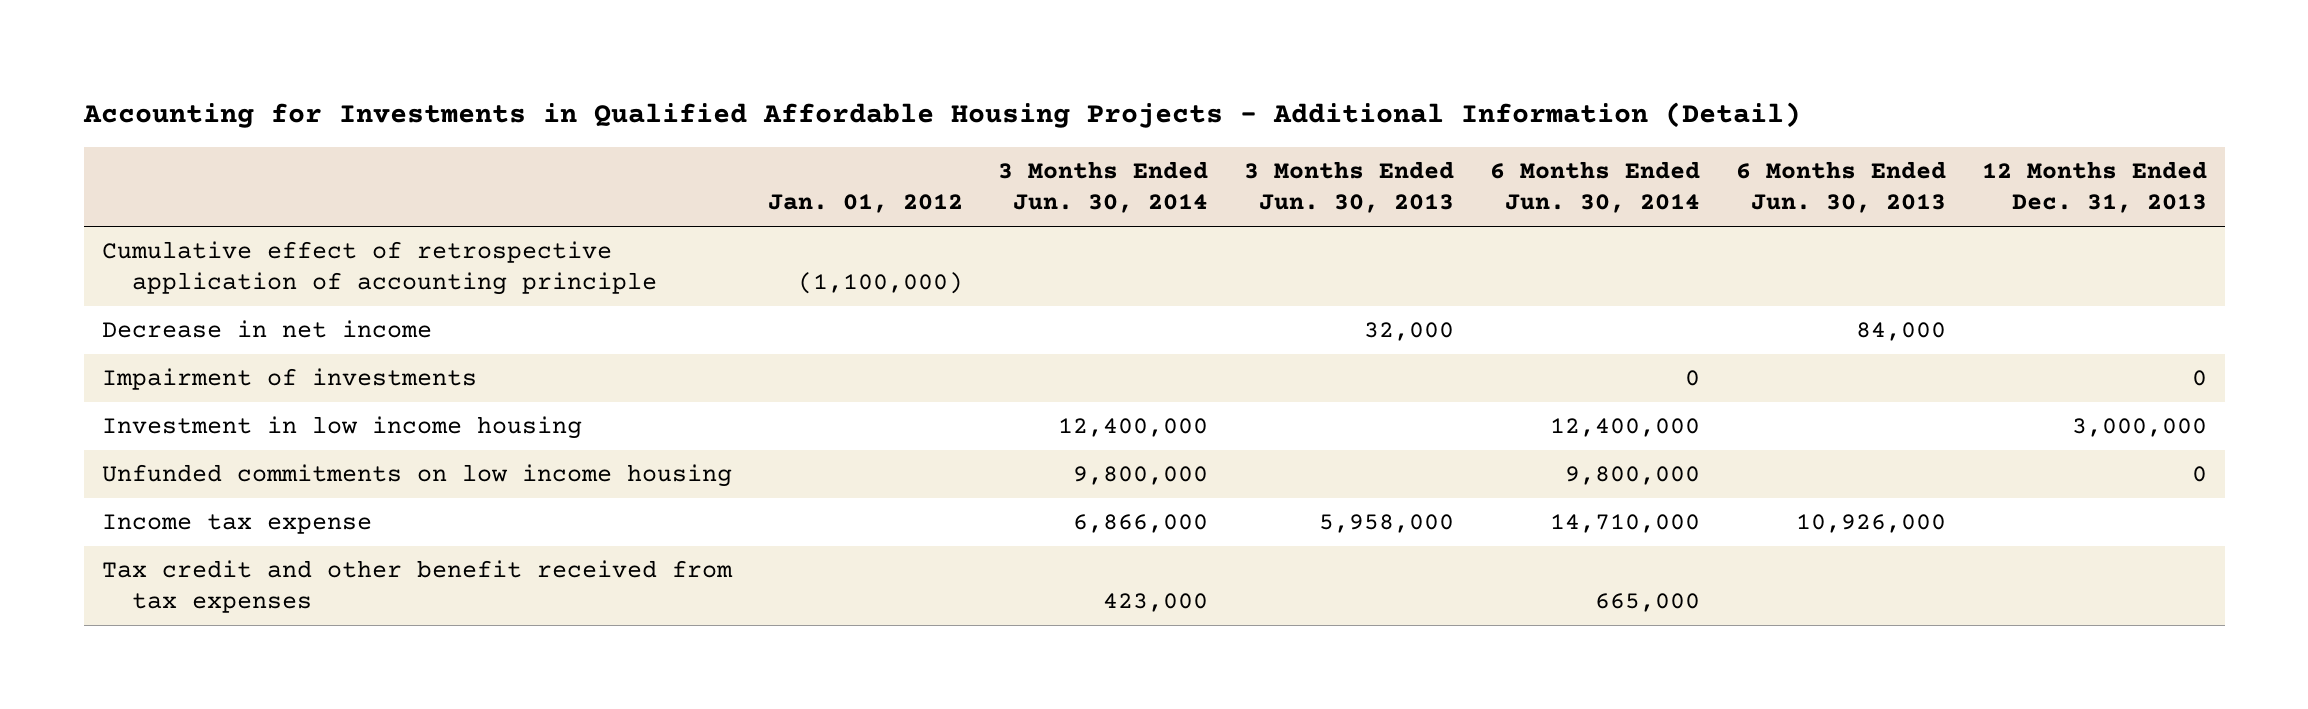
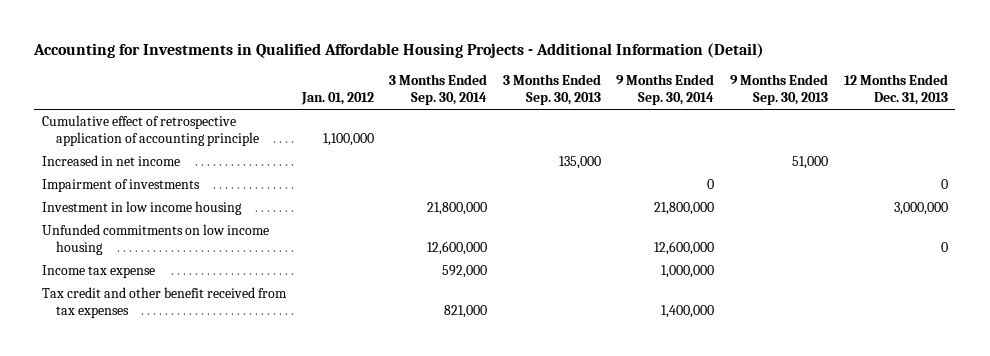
- | Jan. 01, 2012 | 3 Months Ended Jun. 30, 2014 | 3 Months Ended Jun. 30, 2013 | 6 Months Ended Jun. 30, 2014 | 6 Months Ended Jun. 30, 2013 | 12 Months Ended Dec. 31, 2013
+ | Jan. 01, 2012 | 3 Months Ended Sep. 30, 2014 | 3 Months Ended Sep. 30, 2013 | 9 Months Ended Sep. 30, 2014 | 9 Months Ended Sep. 30, 2013 | 12 Months Ended Dec. 31, 2013
- Cumulative effect of retrospective application of accounting principle | (1,100,000) | | | | |
- Decrease in net income | | | 32,000 | | 84,000 |
+ Cumulative effect of retrospective application of accounting principle | 1,100,000 | | | | |
+ Increased in net income | | | 135,000 | | 51,000 |

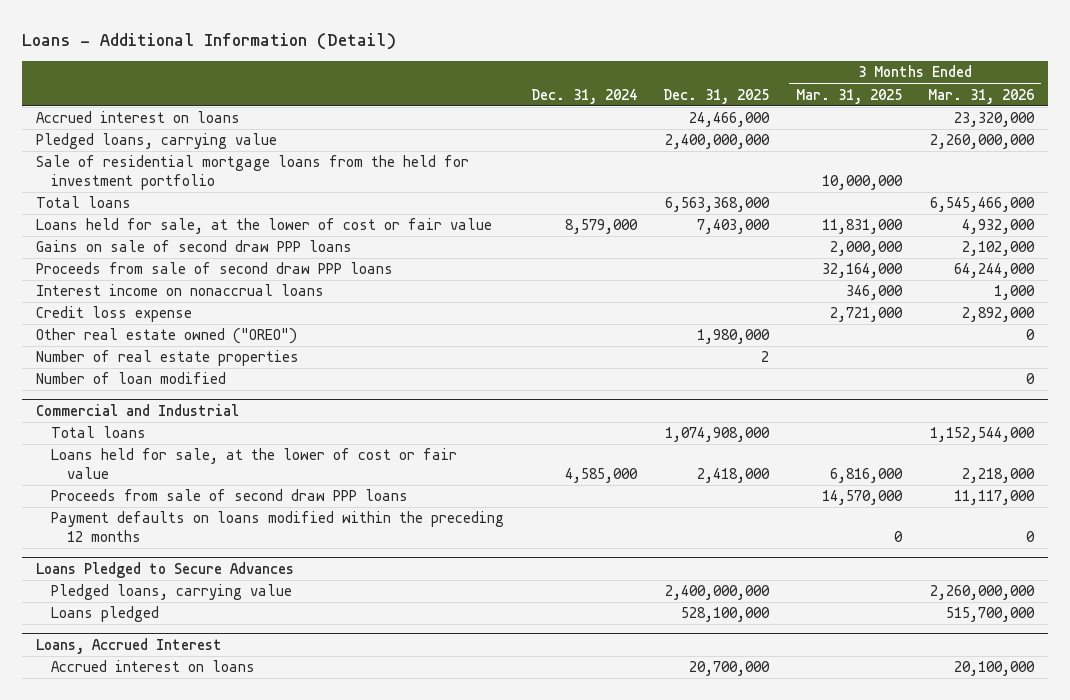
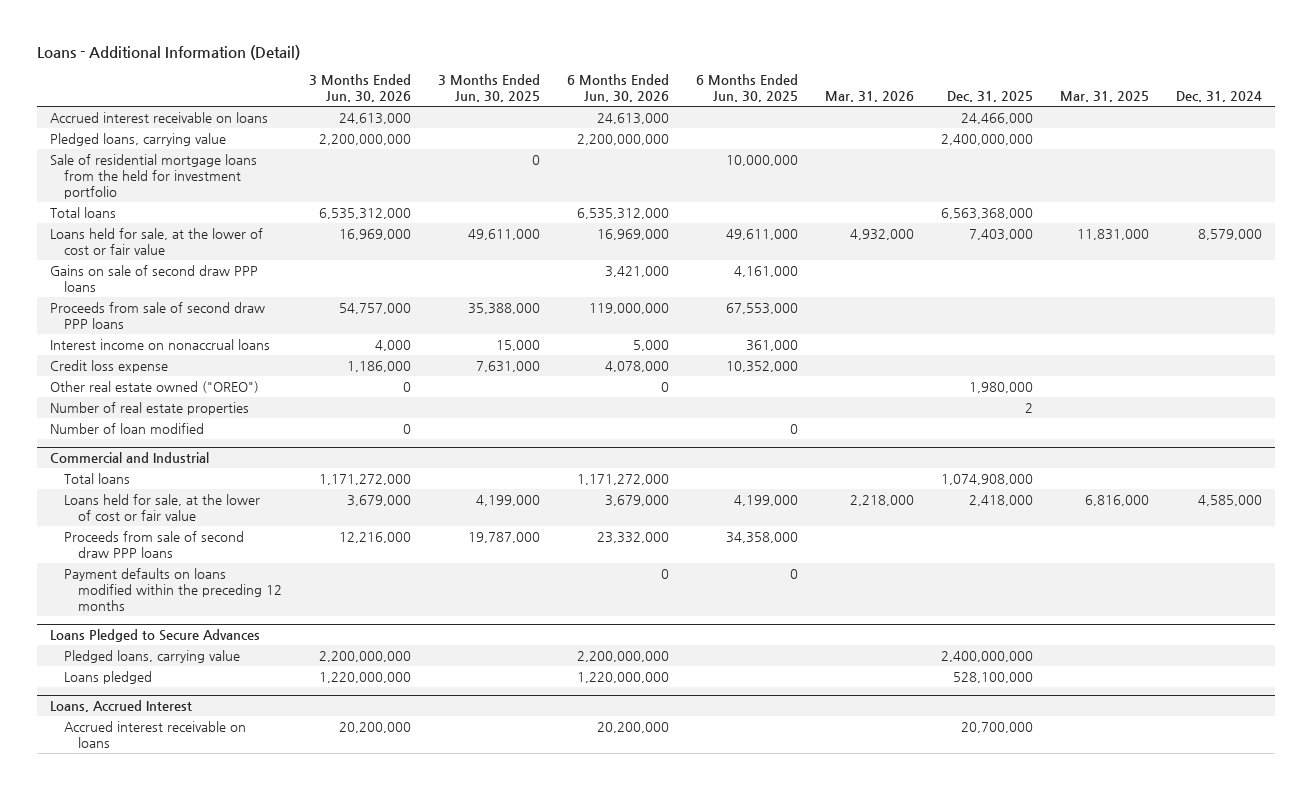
- | Dec. 31, 2024 | Dec. 31, 2025 | 3 Months Ended Mar. 31, 2025 | 3 Months Ended Mar. 31, 2026
+ | 3 Months Ended Jun. 30, 2026 | 3 Months Ended Jun. 30, 2025 | 6 Months Ended Jun. 30, 2026 | 6 Months Ended Jun. 30, 2025 | Mar. 31, 2026 | Dec. 31, 2025 | Mar. 31, 2025 | Dec. 31, 2024
- Accrued interest on loans | | 24,466,000 | | 23,320,000
+ Accrued interest receivable on loans | 24,613,000 | | 24,613,000 | | | 24,466,000 | |
@ Loans, Accrued Interest
- Accrued interest on loans | | 20,700,000 | | 20,100,000
+ Accrued interest receivable on loans | 20,200,000 | | 20,200,000 | | | 20,700,000 | |

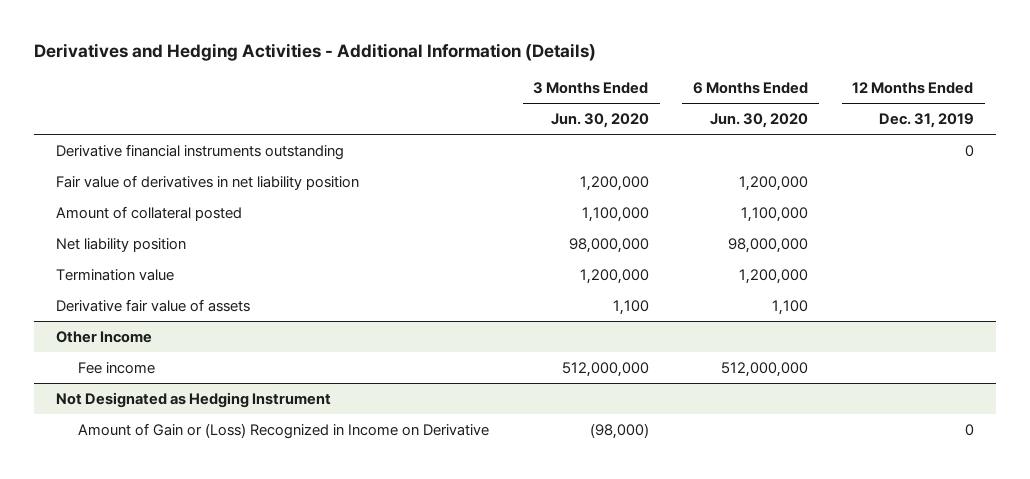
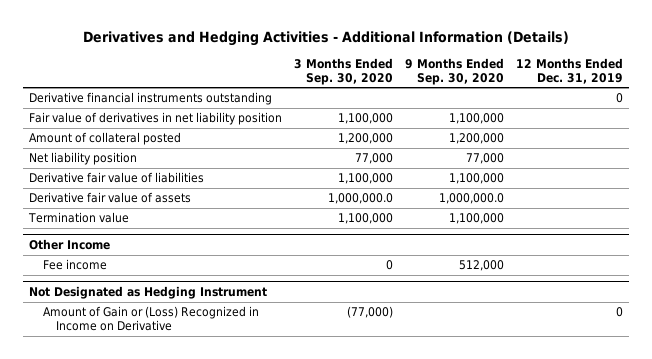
- | 3 Months Ended Jun. 30, 2020 | 6 Months Ended Jun. 30, 2020 | 12 Months Ended Dec. 31, 2019
+ | 3 Months Ended Sep. 30, 2020 | 9 Months Ended Sep. 30, 2020 | 12 Months Ended Dec. 31, 2019
+ Derivative fair value of liabilities | 1,100,000 | 1,100,000 |
moved down: Termination value | 1,100,000 | 1,100,000 |

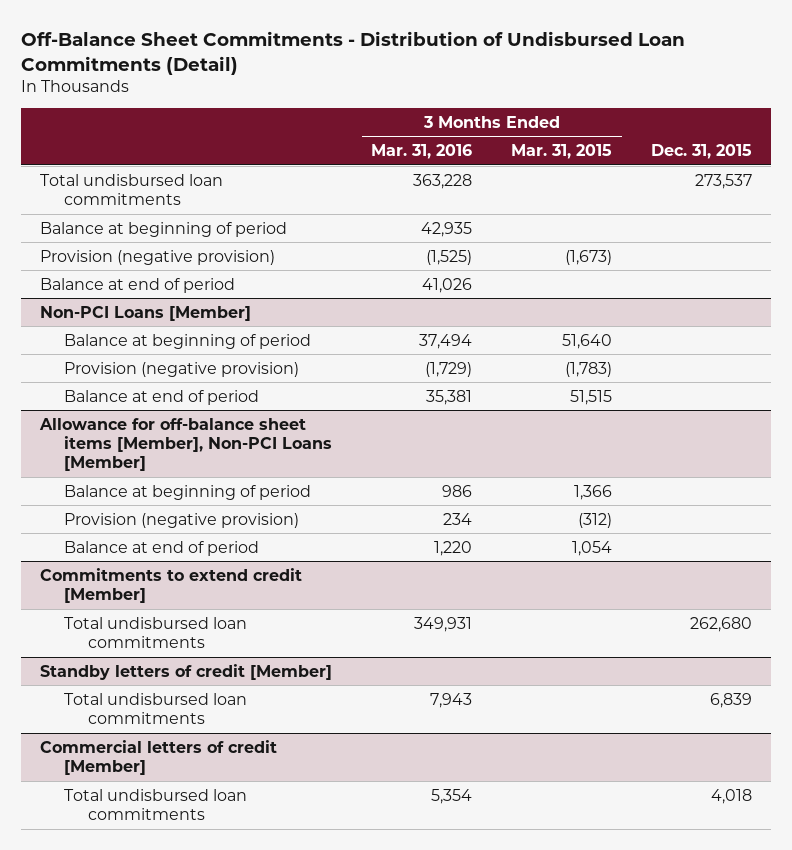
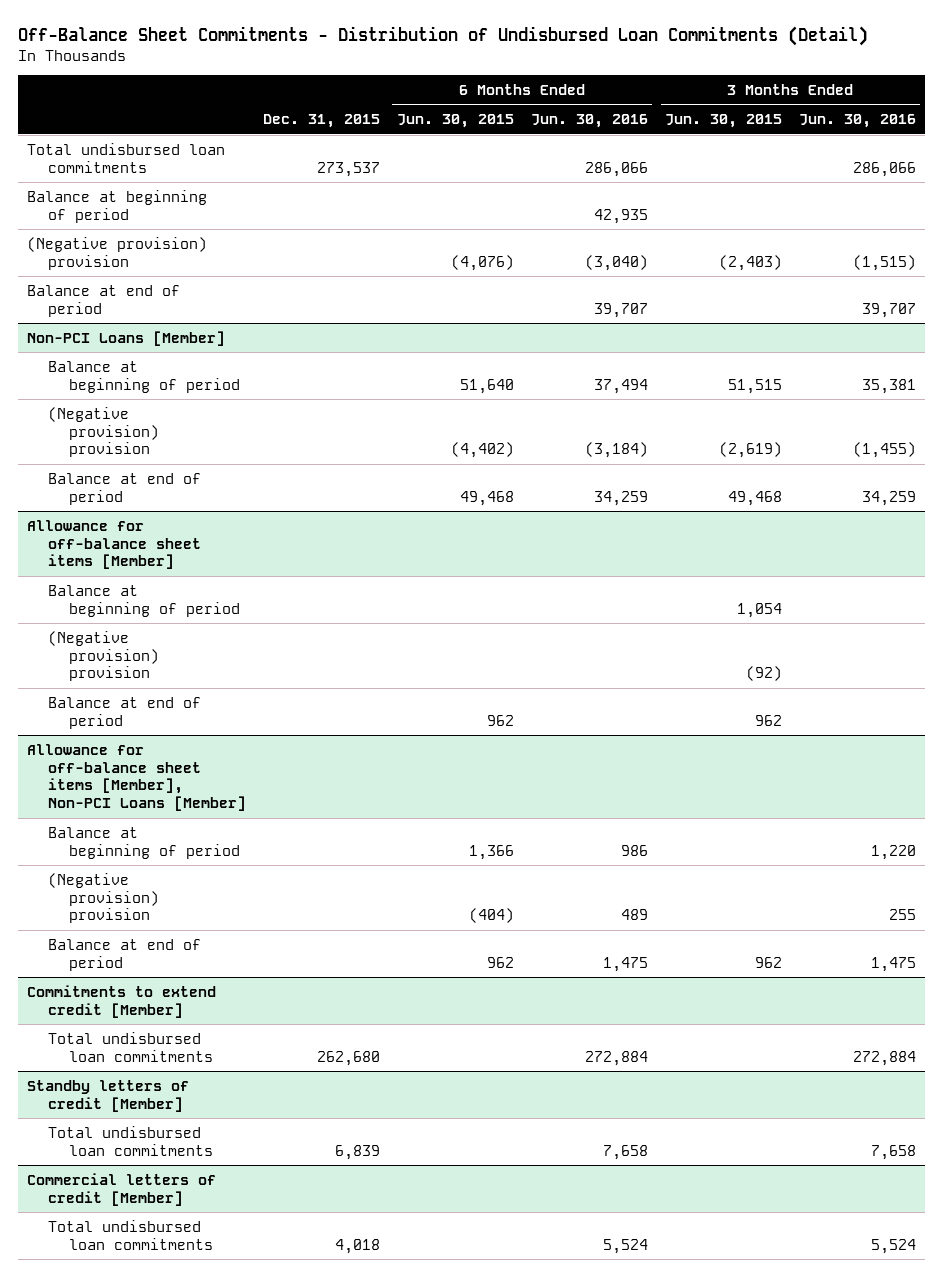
- | 3 Months Ended Mar. 31, 2016 | 3 Months Ended Mar. 31, 2015 | Dec. 31, 2015
+ | Dec. 31, 2015 | 6 Months Ended Jun. 30, 2015 | 6 Months Ended Jun. 30, 2016 | 3 Months Ended Jun. 30, 2015 | 3 Months Ended Jun. 30, 2016
- Provision (negative provision) | (1,525) | (1,673) |
+ (Negative provision) provision | | (4,076) | (3,040) | (2,403) | (1,515)
@ Non-PCI Loans [Member]
- Provision (negative provision) | (1,729) | (1,783) |
+ (Negative provision) provision | | (4,402) | (3,184) | (2,619) | (1,455)
+ Allowance for off-balance sheet items [Member]
+ Balance at beginning of period | | | | 1,054 |
+ (Negative provision) provision | | | | (92) |
+ Balance at end of period | | 962 | | 962 |
@ Allowance for off-balance sheet items [Member], Non-PCI Loans [Member]
- Provision (negative provision) | 234 | (312) |
+ (Negative provision) provision | | (404) | 489 | | 255

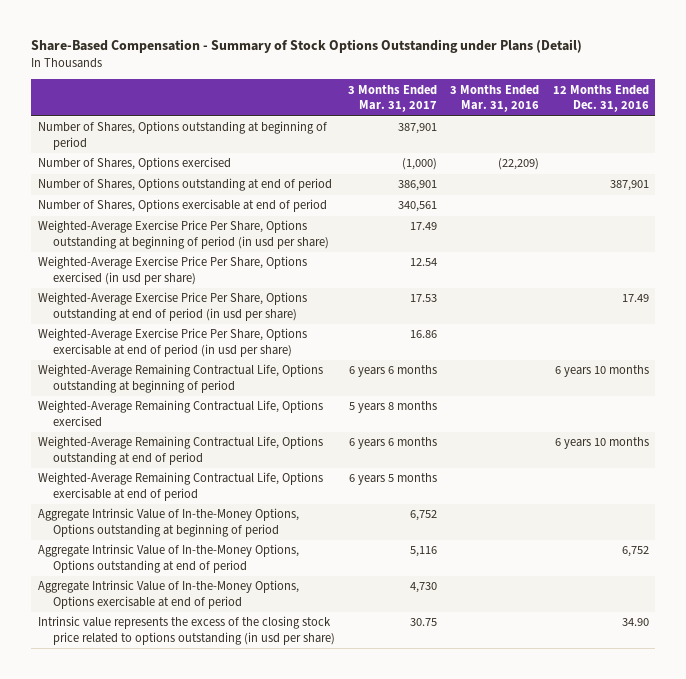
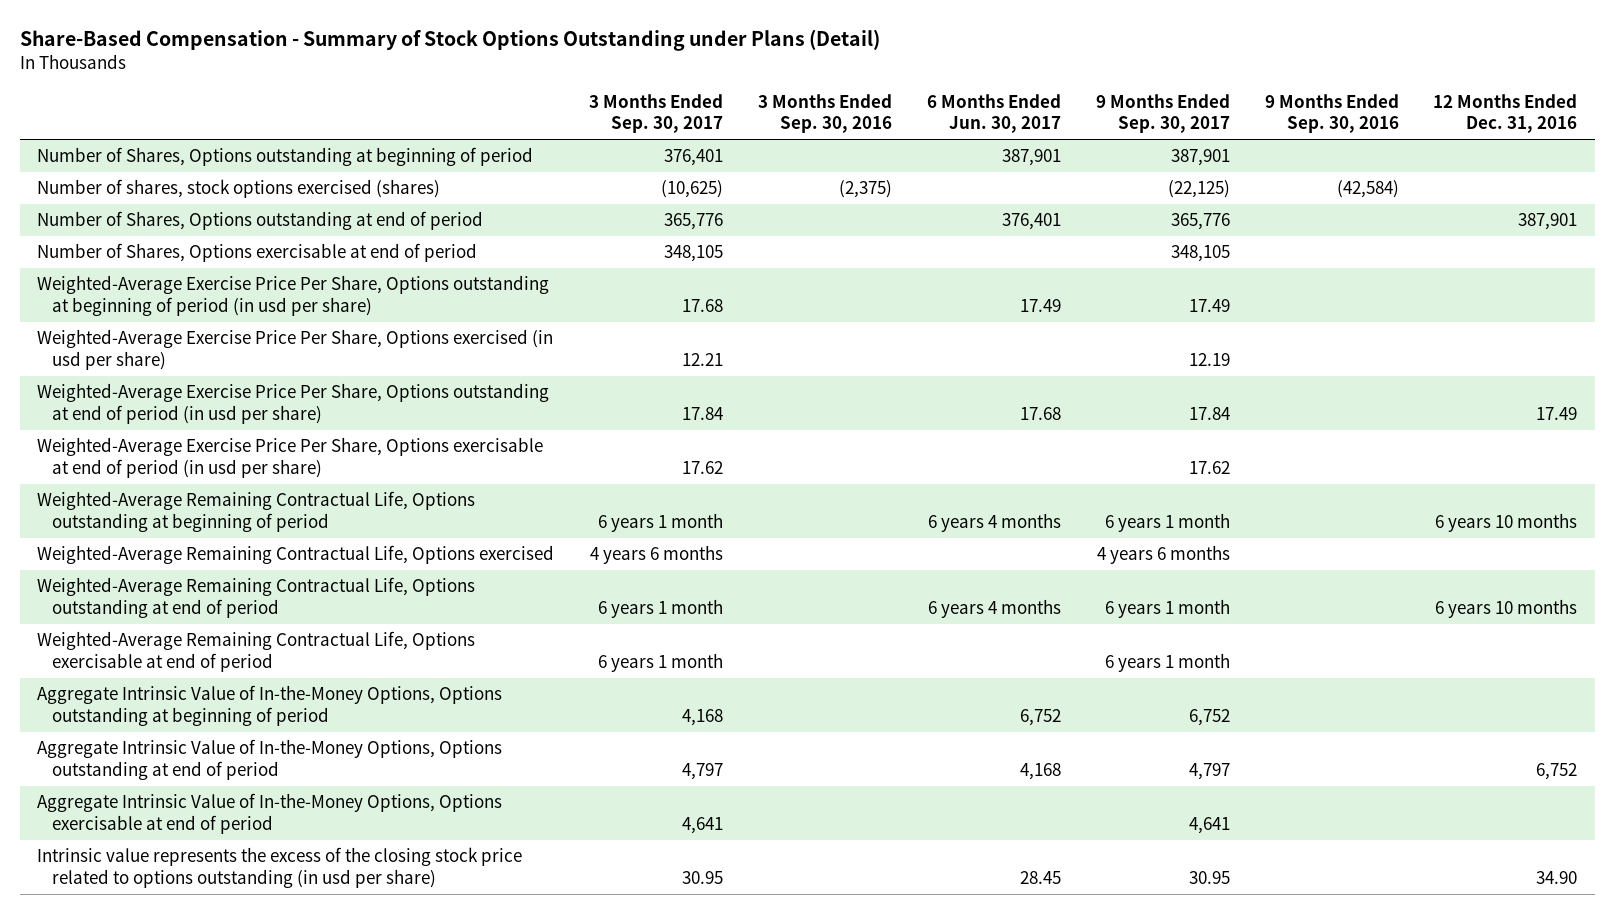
- | 3 Months Ended Mar. 31, 2017 | 3 Months Ended Mar. 31, 2016 | 12 Months Ended Dec. 31, 2016
+ | 3 Months Ended Sep. 30, 2017 | 3 Months Ended Sep. 30, 2016 | 6 Months Ended Jun. 30, 2017 | 9 Months Ended Sep. 30, 2017 | 9 Months Ended Sep. 30, 2016 | 12 Months Ended Dec. 31, 2016
- Number of Shares, Options exercised | (1,000) | (22,209) |
+ Number of shares, stock options exercised (shares) | (10,625) | (2,375) | | (22,125) | (42,584) |

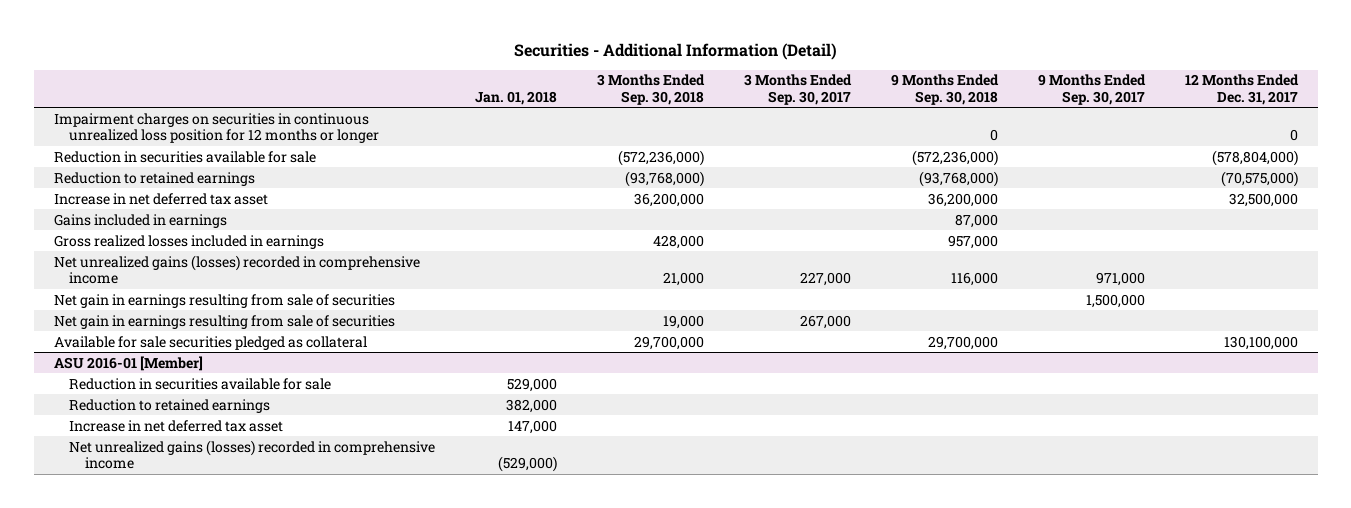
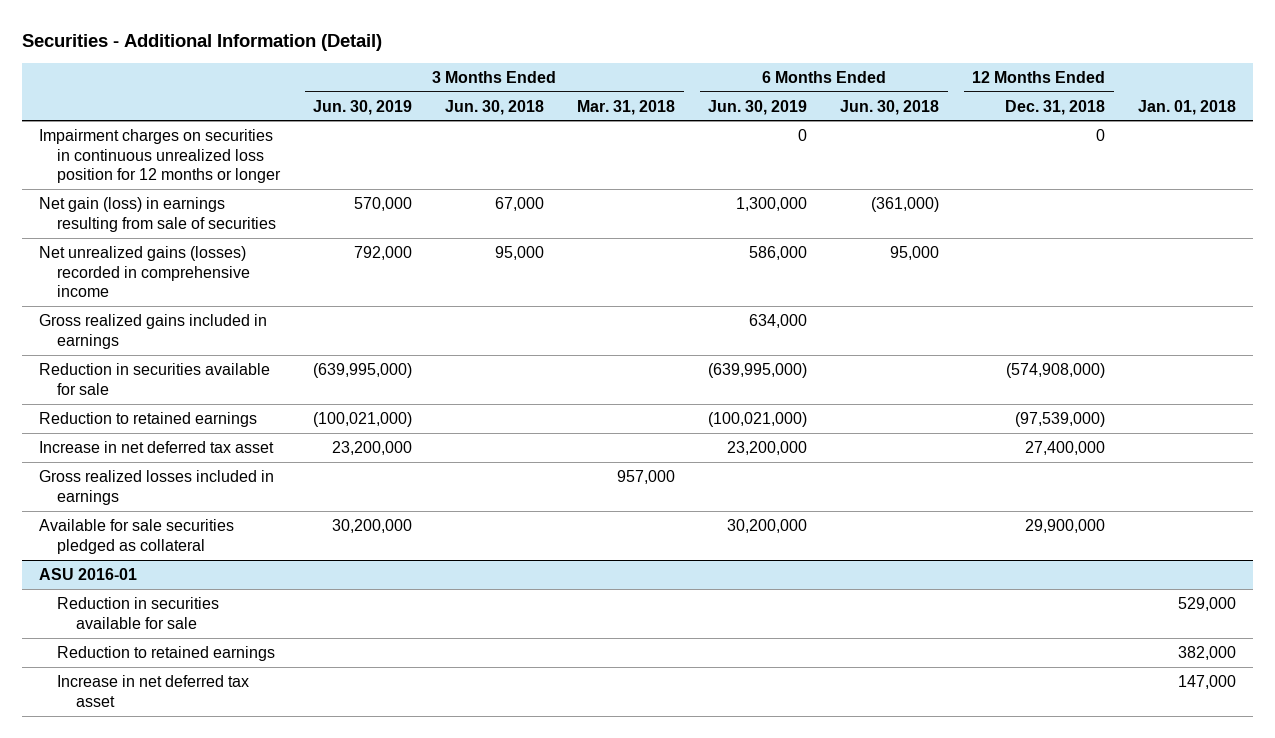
- | Jan. 01, 2018 | 3 Months Ended Sep. 30, 2018 | 3 Months Ended Sep. 30, 2017 | 9 Months Ended Sep. 30, 2018 | 9 Months Ended Sep. 30, 2017 | 12 Months Ended Dec. 31, 2017
+ | 3 Months Ended Jun. 30, 2019 | 3 Months Ended Jun. 30, 2018 | 3 Months Ended Mar. 31, 2018 | 6 Months Ended Jun. 30, 2019 | 6 Months Ended Jun. 30, 2018 | 12 Months Ended Dec. 31, 2018 | Jan. 01, 2018
+ Net gain (loss) in earnings resulting from sale of securities | 570,000 | 67,000 | | 1,300,000 | (361,000) | |
moved up: Net unrealized gains (losses) recorded in comprehensive income | 792,000 | 95,000 | | 586,000 | 95,000 | |
+ Gross realized gains included in earnings | | | | 634,000 | | |
- Gains included in earnings | | | | 87,000 | |
- Net gain in earnings resulting from sale of securities | | | | | 1,500,000 |
- Net gain in earnings resulting from sale of securities | | 19,000 | 267,000 | | |
- ASU 2016-01 [Member]
+ ASU 2016-01
- Net unrealized gains (losses) recorded in comprehensive income | (529,000) | | | | |

